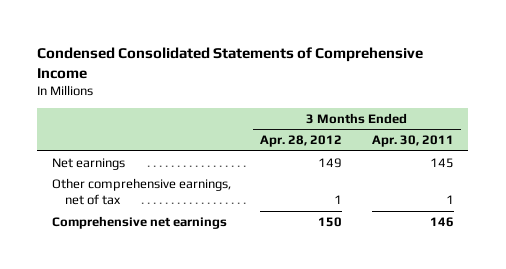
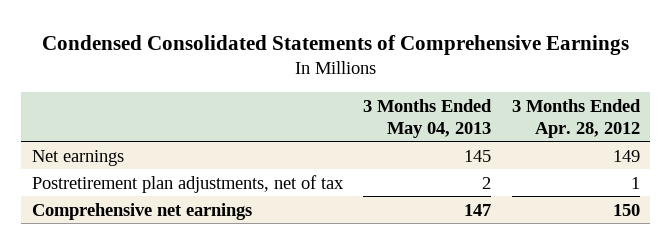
- Condensed Consolidated Statements of Comprehensive Income
+ Condensed Consolidated Statements of Comprehensive Earnings
- | 3 Months Ended Apr. 28, 2012 | 3 Months Ended Apr. 30, 2011
+ | 3 Months Ended May 04, 2013 | 3 Months Ended Apr. 28, 2012
- Other comprehensive earnings, net of tax | 1 | 1
+ Postretirement plan adjustments, net of tax | 2 | 1

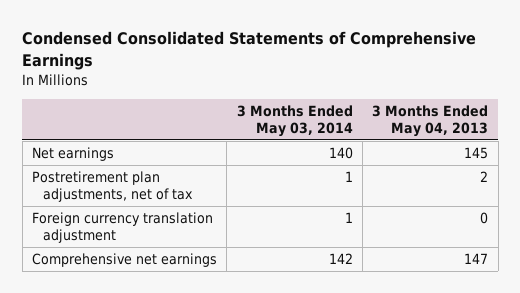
- | 3 Months Ended May 04, 2013 | 3 Months Ended Apr. 28, 2012
+ | 3 Months Ended May 03, 2014 | 3 Months Ended May 04, 2013
+ Foreign currency translation adjustment | 1 | 0

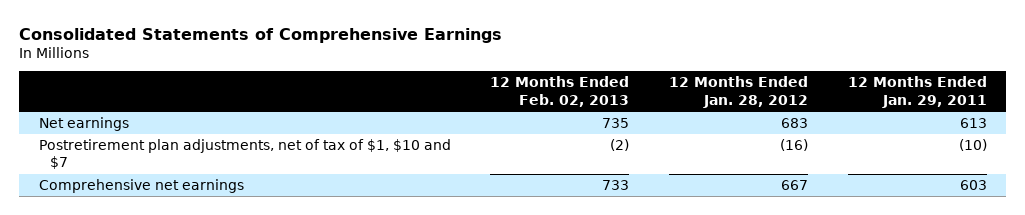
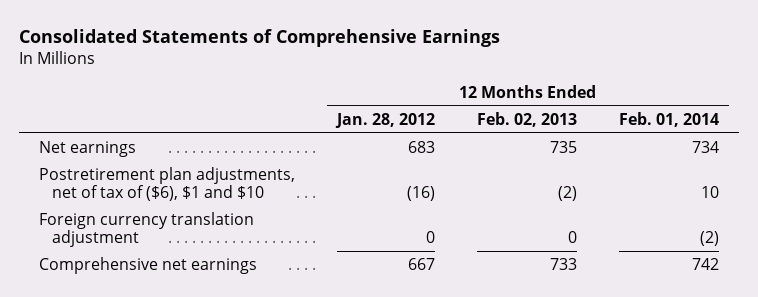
- | 12 Months Ended Feb. 02, 2013 | 12 Months Ended Jan. 28, 2012 | 12 Months Ended Jan. 29, 2011
+ | 12 Months Ended Jan. 28, 2012 | 12 Months Ended Feb. 02, 2013 | 12 Months Ended Feb. 01, 2014
- Postretirement plan adjustments, net of tax of $1, $10 and $7 | (2) | (16) | (10)
+ Postretirement plan adjustments, net of tax of ($6), $1 and $10 | (16) | (2) | 10
+ Foreign currency translation adjustment | 0 | 0 | (2)

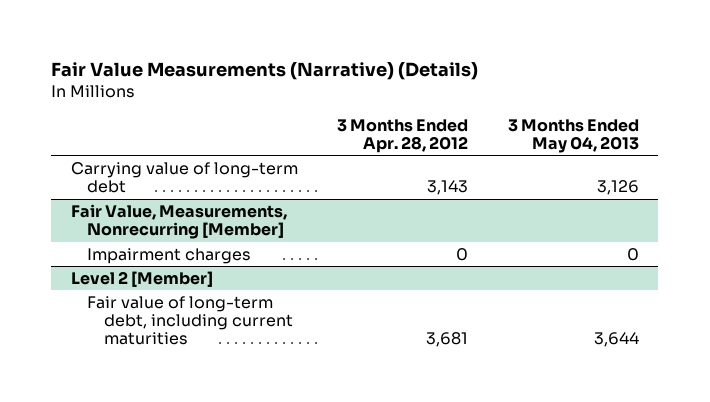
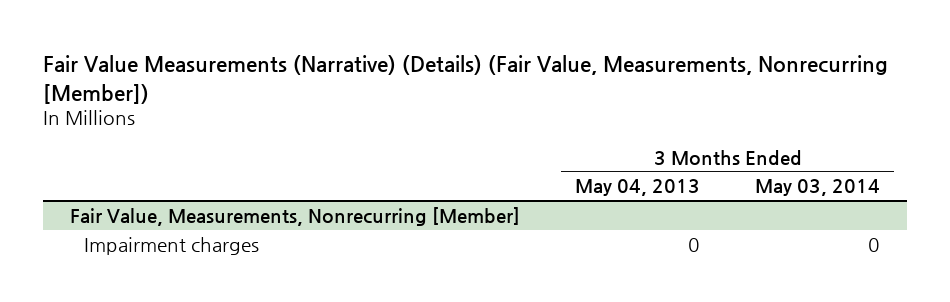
- Fair Value Measurements (Narrative) (Details)
+ Fair Value Measurements (Narrative) (Details) (Fair Value, Measurements, Nonrecurring [Member])
- | 3 Months Ended Apr. 28, 2012 | 3 Months Ended May 04, 2013
+ | 3 Months Ended May 04, 2013 | 3 Months Ended May 03, 2014
- Carrying value of long-term debt | 3,143 | 3,126
- Level 2 [Member]
- Fair value of long-term debt, including current maturities | 3,681 | 3,644

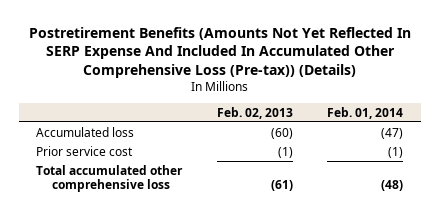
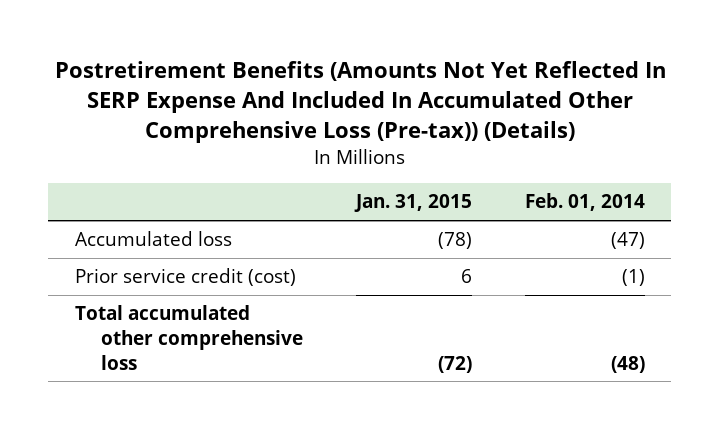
- | Feb. 02, 2013 | Feb. 01, 2014
+ | Jan. 31, 2015 | Feb. 01, 2014
- Prior service cost | (1) | (1)
+ Prior service credit (cost) | 6 | (1)

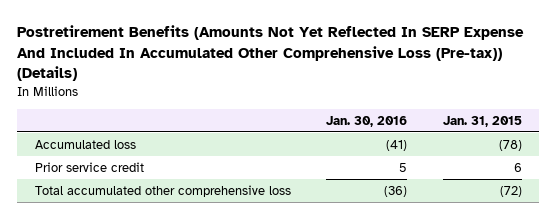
- | Jan. 31, 2015 | Feb. 01, 2014
+ | Jan. 30, 2016 | Jan. 31, 2015
- Prior service credit (cost) | 6 | (1)
+ Prior service credit | 5 | 6

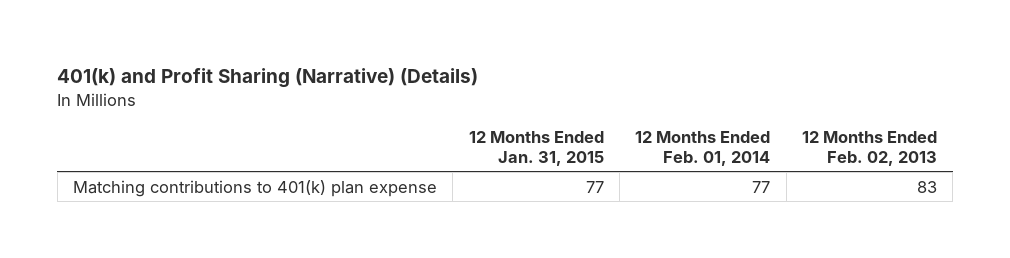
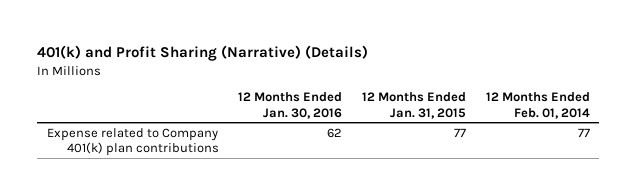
- | 12 Months Ended Jan. 31, 2015 | 12 Months Ended Feb. 01, 2014 | 12 Months Ended Feb. 02, 2013
+ | 12 Months Ended Jan. 30, 2016 | 12 Months Ended Jan. 31, 2015 | 12 Months Ended Feb. 01, 2014
- Matching contributions to 401(k) plan expense | 77 | 77 | 83
+ Expense related to Company 401(k) plan contributions | 62 | 77 | 77

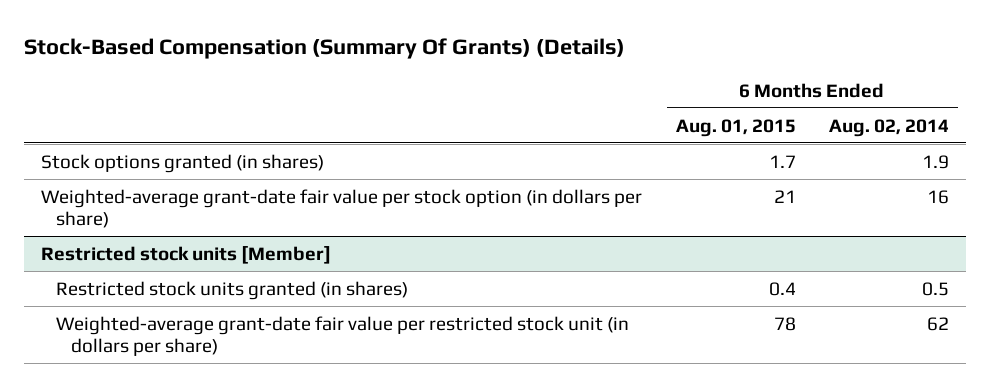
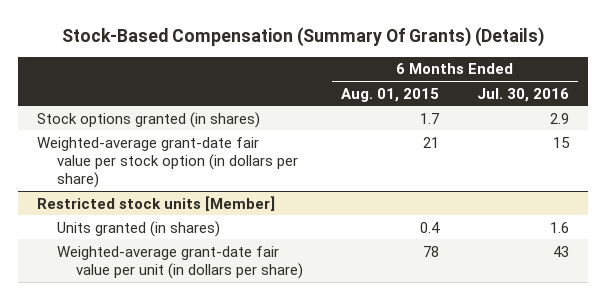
- | 6 Months Ended Aug. 01, 2015 | 6 Months Ended Aug. 02, 2014
+ | 6 Months Ended Aug. 01, 2015 | 6 Months Ended Jul. 30, 2016
@ Restricted stock units [Member]
- Restricted stock units granted (in shares) | 0.4 | 0.5
- Weighted-average grant-date fair value per restricted stock unit (in dollars per share) | 78 | 62
+ Units granted (in shares) | 0.4 | 1.6
+ Weighted-average grant-date fair value per unit (in dollars per share) | 78 | 43

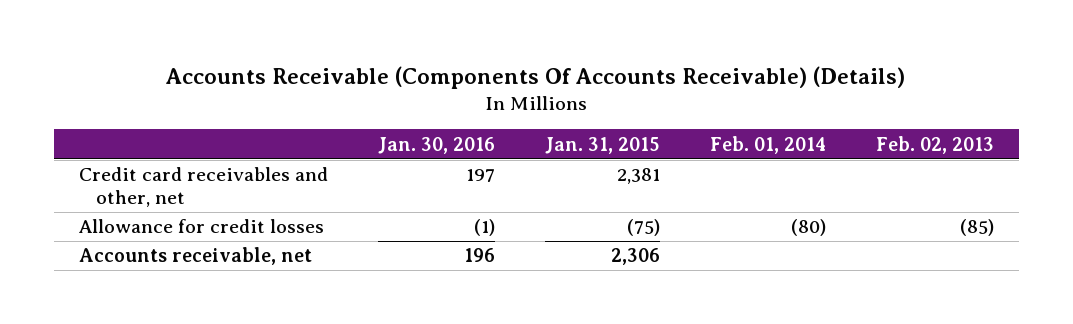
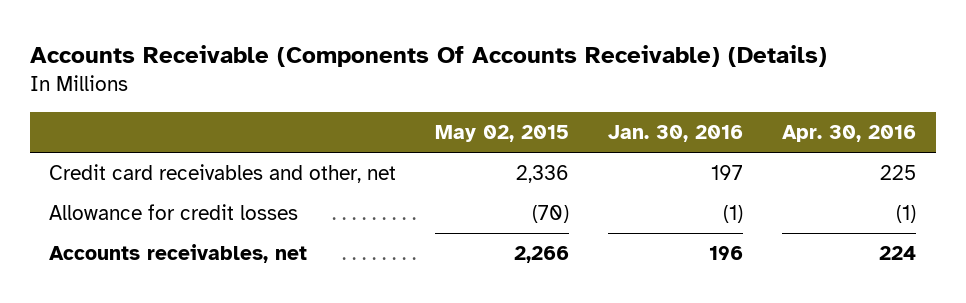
- | Jan. 30, 2016 | Jan. 31, 2015 | Feb. 01, 2014 | Feb. 02, 2013
+ | May 02, 2015 | Jan. 30, 2016 | Apr. 30, 2016
- Accounts receivable, net | 196 | 2,306 | |
+ Accounts receivables, net | 2,266 | 196 | 224

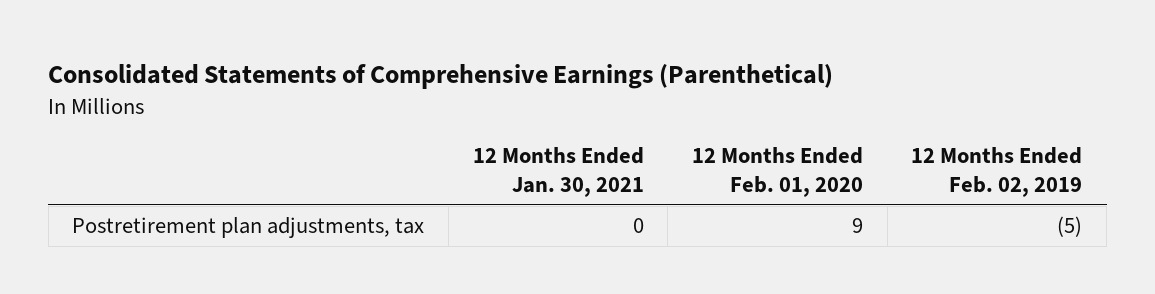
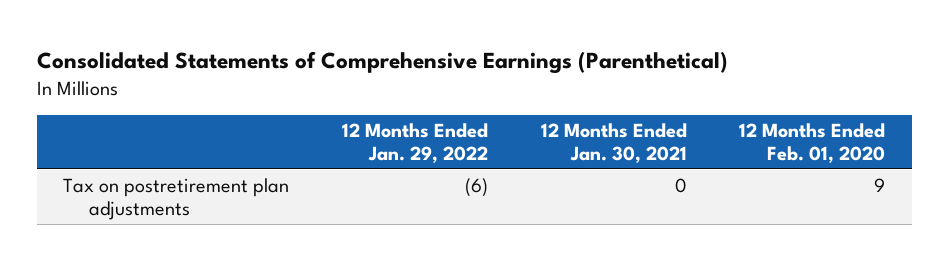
- | 12 Months Ended Jan. 30, 2021 | 12 Months Ended Feb. 01, 2020 | 12 Months Ended Feb. 02, 2019
+ | 12 Months Ended Jan. 29, 2022 | 12 Months Ended Jan. 30, 2021 | 12 Months Ended Feb. 01, 2020
- Postretirement plan adjustments, tax | 0 | 9 | (5)
+ Tax on postretirement plan adjustments | (6) | 0 | 9

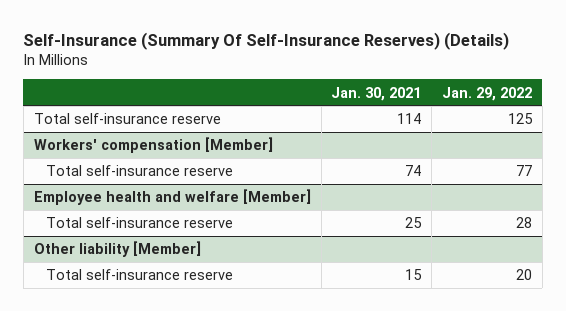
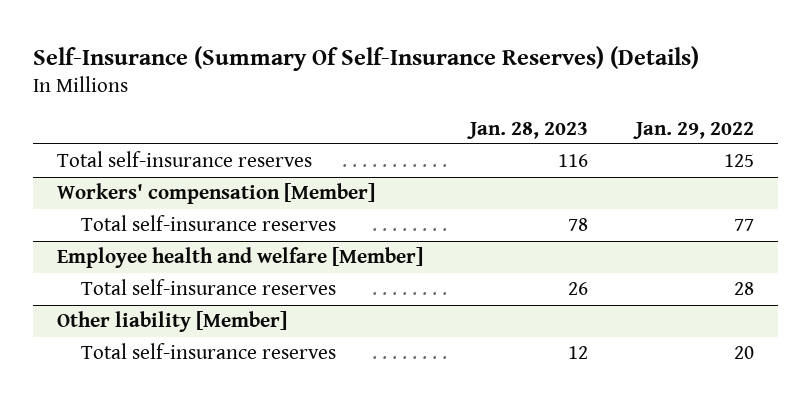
- | Jan. 30, 2021 | Jan. 29, 2022
+ | Jan. 28, 2023 | Jan. 29, 2022
- Total self-insurance reserve | 114 | 125
+ Total self-insurance reserves | 116 | 125
@ Workers' compensation [Member]
- Total self-insurance reserve | 74 | 77
+ Total self-insurance reserves | 78 | 77
@ Employee health and welfare [Member]
- Total self-insurance reserve | 25 | 28
+ Total self-insurance reserves | 26 | 28
@ Other liability [Member]
- Total self-insurance reserve | 15 | 20
+ Total self-insurance reserves | 12 | 20

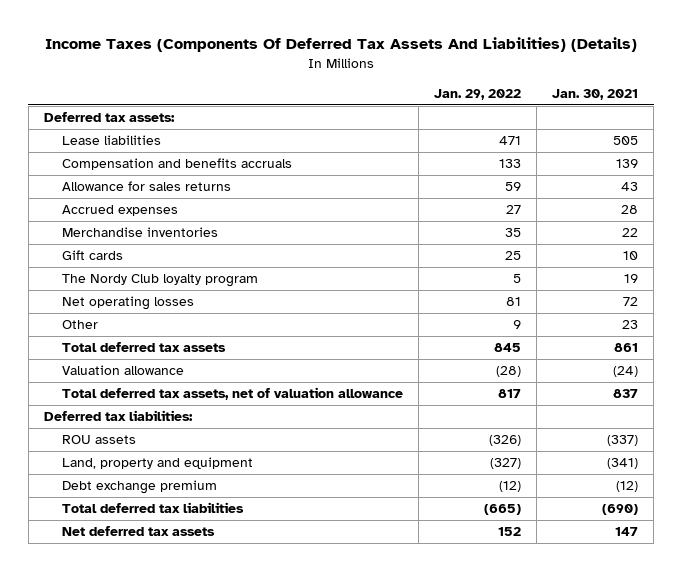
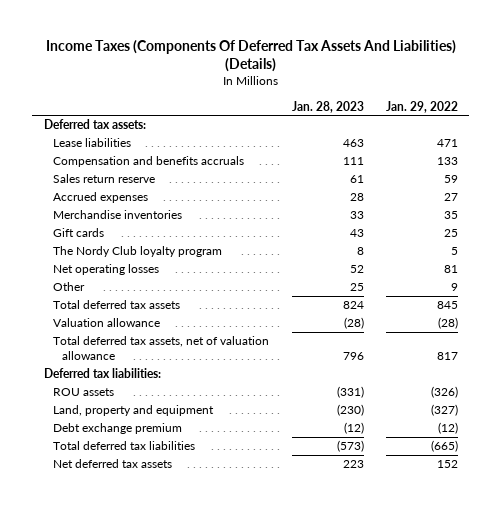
- | Jan. 29, 2022 | Jan. 30, 2021
+ | Jan. 28, 2023 | Jan. 29, 2022
- Allowance for sales returns | 59 | 43
+ Sales return reserve | 61 | 59

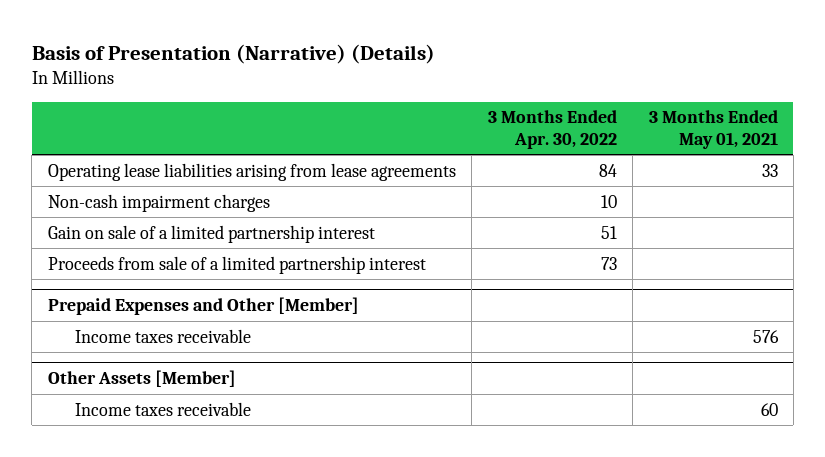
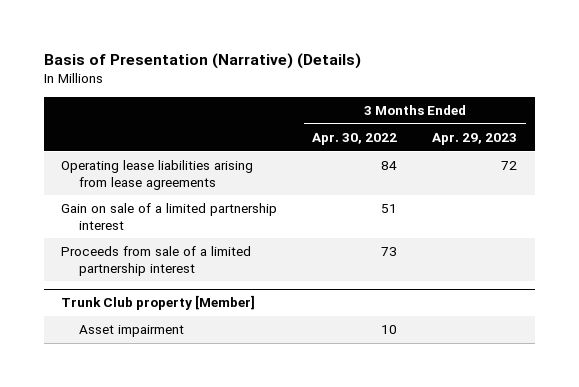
- | 3 Months Ended Apr. 30, 2022 | 3 Months Ended May 01, 2021
+ | 3 Months Ended Apr. 30, 2022 | 3 Months Ended Apr. 29, 2023
- Non-cash impairment charges | 10 |
- Prepaid Expenses and Other [Member]
- Income taxes receivable | | 576
- Other Assets [Member]
- Income taxes receivable | | 60
+ Trunk Club property [Member]
+ Asset impairment | 10 |

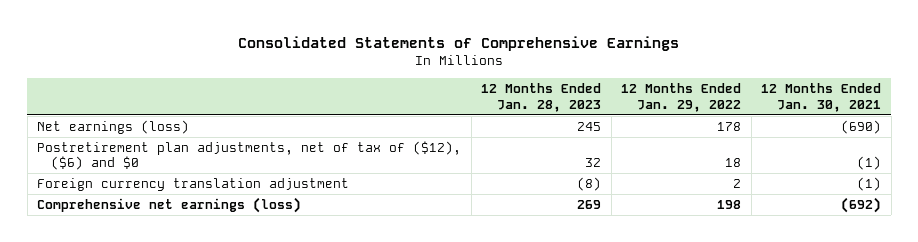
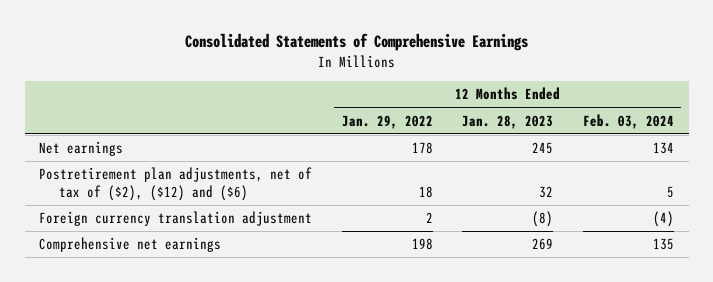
- | 12 Months Ended Jan. 28, 2023 | 12 Months Ended Jan. 29, 2022 | 12 Months Ended Jan. 30, 2021
+ | 12 Months Ended Jan. 29, 2022 | 12 Months Ended Jan. 28, 2023 | 12 Months Ended Feb. 03, 2024
- Net earnings (loss) | 245 | 178 | (690)
- Postretirement plan adjustments, net of tax of ($12), ($6) and $0 | 32 | 18 | (1)
+ Net earnings | 178 | 245 | 134
+ Postretirement plan adjustments, net of tax of ($2), ($12) and ($6) | 18 | 32 | 5
- Comprehensive net earnings (loss) | 269 | 198 | (692)
+ Comprehensive net earnings | 198 | 269 | 135

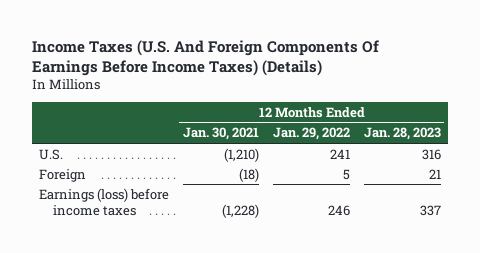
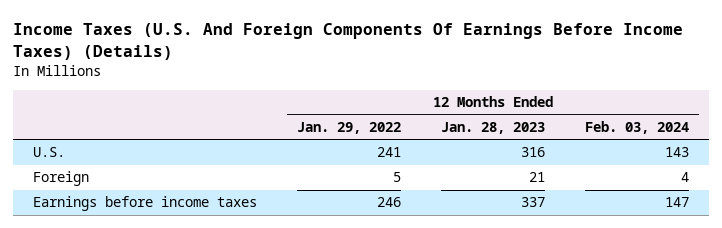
- | 12 Months Ended Jan. 30, 2021 | 12 Months Ended Jan. 29, 2022 | 12 Months Ended Jan. 28, 2023
+ | 12 Months Ended Jan. 29, 2022 | 12 Months Ended Jan. 28, 2023 | 12 Months Ended Feb. 03, 2024
- Earnings (loss) before income taxes | (1,228) | 246 | 337
+ Earnings before income taxes | 246 | 337 | 147

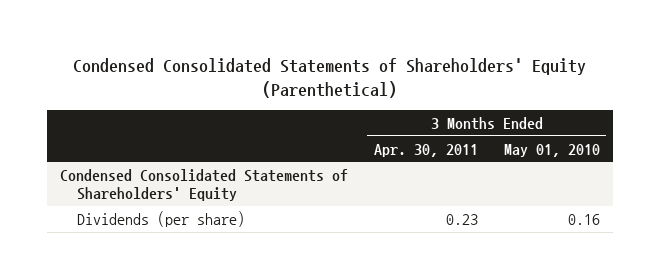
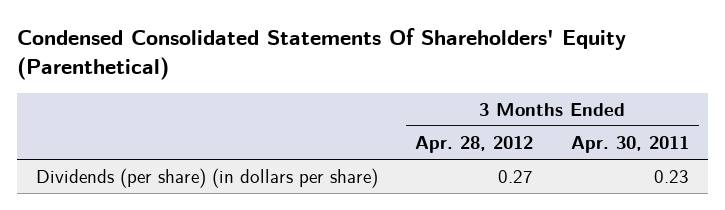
- Condensed Consolidated Statements of Shareholders' Equity (Parenthetical)
+ Condensed Consolidated Statements Of Shareholders' Equity (Parenthetical)
- | 3 Months Ended Apr. 30, 2011 | 3 Months Ended May 01, 2010
+ | 3 Months Ended Apr. 28, 2012 | 3 Months Ended Apr. 30, 2011
- Condensed Consolidated Statements of Shareholders' Equity
- Dividends (per share) | 0.23 | 0.16
+ Dividends (per share) (in dollars per share) | 0.27 | 0.23

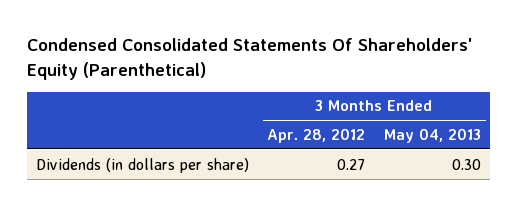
- | 3 Months Ended Apr. 28, 2012 | 3 Months Ended Apr. 30, 2011
+ | 3 Months Ended Apr. 28, 2012 | 3 Months Ended May 04, 2013
- Dividends (per share) (in dollars per share) | 0.27 | 0.23
+ Dividends (in dollars per share) | 0.27 | 0.30

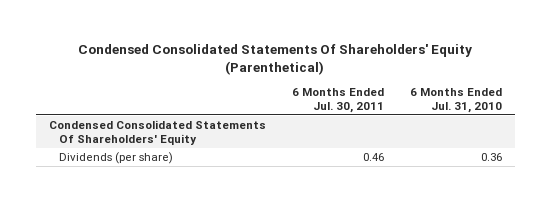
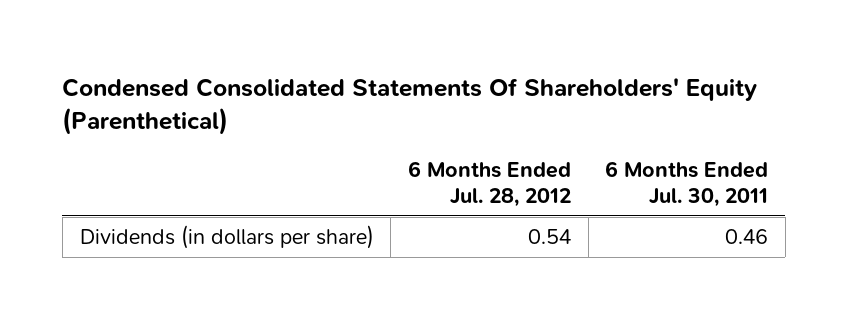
- | 6 Months Ended Jul. 30, 2011 | 6 Months Ended Jul. 31, 2010
+ | 6 Months Ended Jul. 28, 2012 | 6 Months Ended Jul. 30, 2011
- Condensed Consolidated Statements Of Shareholders' Equity
- Dividends (per share) | 0.46 | 0.36
+ Dividends (in dollars per share) | 0.54 | 0.46

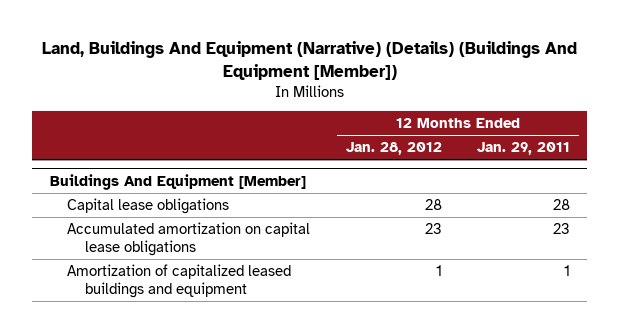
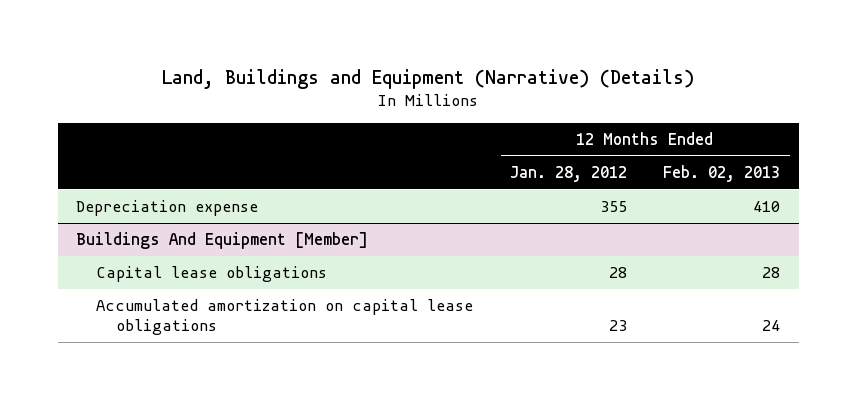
- Land, Buildings And Equipment (Narrative) (Details) (Buildings And Equipment [Member])
+ Land, Buildings and Equipment (Narrative) (Details)
- | 12 Months Ended Jan. 28, 2012 | 12 Months Ended Jan. 29, 2011
+ | 12 Months Ended Jan. 28, 2012 | 12 Months Ended Feb. 02, 2013
+ Depreciation expense | 355 | 410
@ Buildings And Equipment [Member]
- Amortization of capitalized leased buildings and equipment | 1 | 1

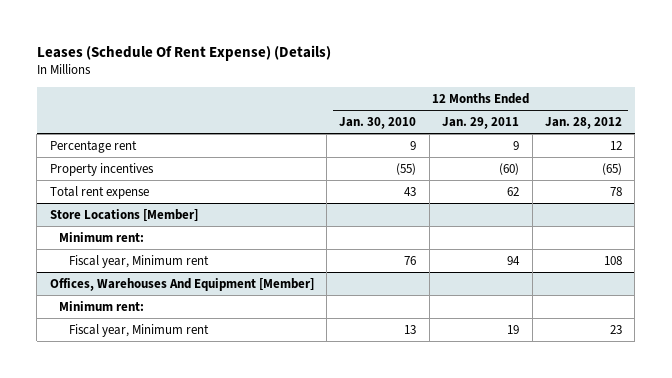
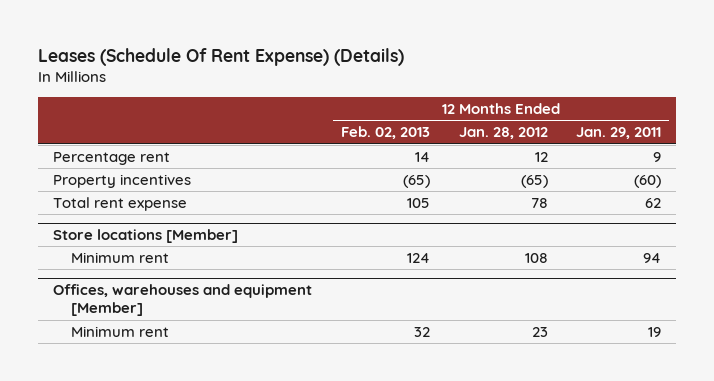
- | 12 Months Ended Jan. 30, 2010 | 12 Months Ended Jan. 29, 2011 | 12 Months Ended Jan. 28, 2012
+ | 12 Months Ended Feb. 02, 2013 | 12 Months Ended Jan. 28, 2012 | 12 Months Ended Jan. 29, 2011
- Store Locations [Member]
- Minimum rent:
- Fiscal year, Minimum rent | 76 | 94 | 108
- Offices, Warehouses And Equipment [Member]
- Minimum rent:
- Fiscal year, Minimum rent | 13 | 19 | 23
+ Store locations [Member]
+ Minimum rent | 124 | 108 | 94
+ Offices, warehouses and equipment [Member]
+ Minimum rent | 32 | 23 | 19

